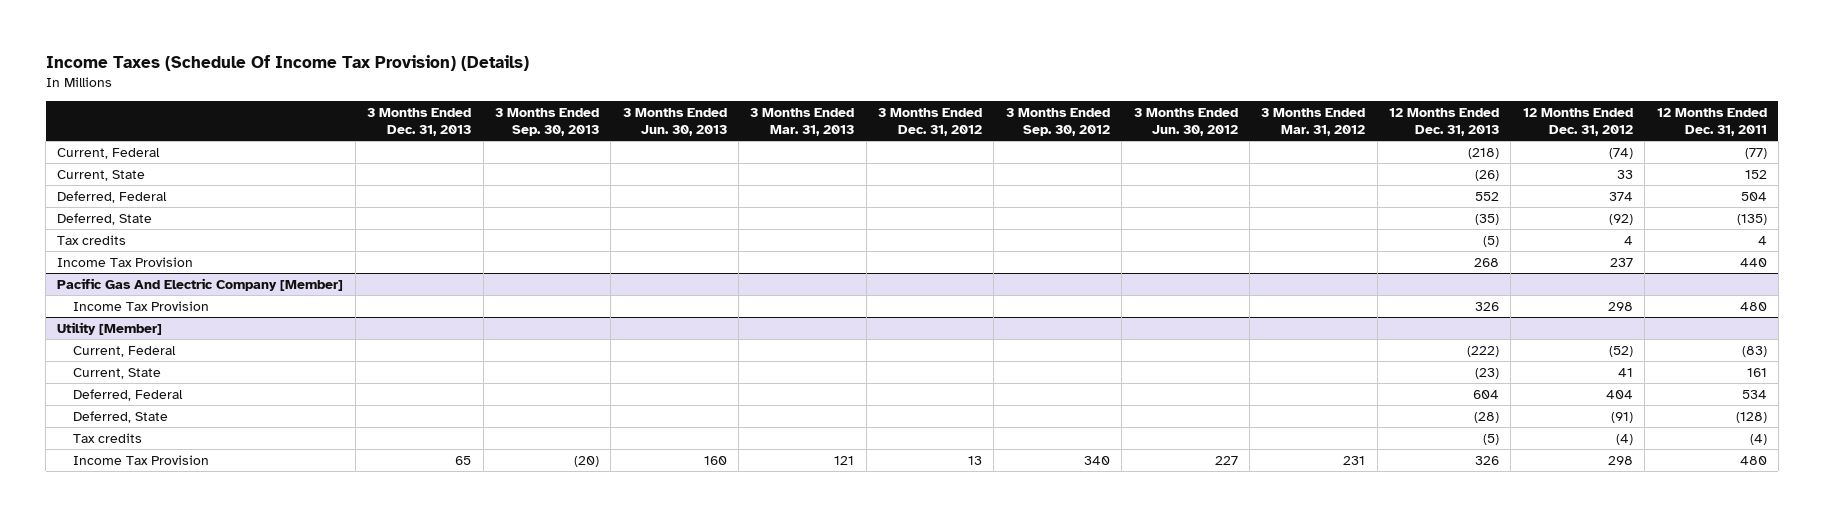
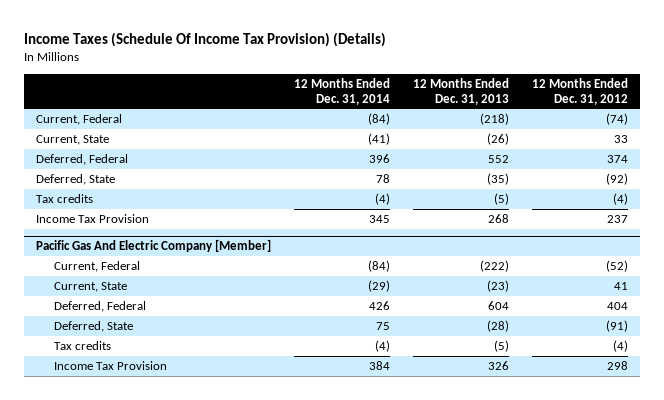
- | 3 Months Ended Dec. 31, 2013 | 3 Months Ended Sep. 30, 2013 | 3 Months Ended Jun. 30, 2013 | 3 Months Ended Mar. 31, 2013 | 3 Months Ended Dec. 31, 2012 | 3 Months Ended Sep. 30, 2012 | 3 Months Ended Jun. 30, 2012 | 3 Months Ended Mar. 31, 2012 | 12 Months Ended Dec. 31, 2013 | 12 Months Ended Dec. 31, 2012 | 12 Months Ended Dec. 31, 2011
+ | 12 Months Ended Dec. 31, 2014 | 12 Months Ended Dec. 31, 2013 | 12 Months Ended Dec. 31, 2012
- Tax credits | | | | | | | | | (5) | 4 | 4
+ Tax credits | (4) | (5) | (4)
@ Pacific Gas And Electric Company [Member]
- Income Tax Provision | | | | | | | | | 326 | 298 | 480
- Utility [Member]

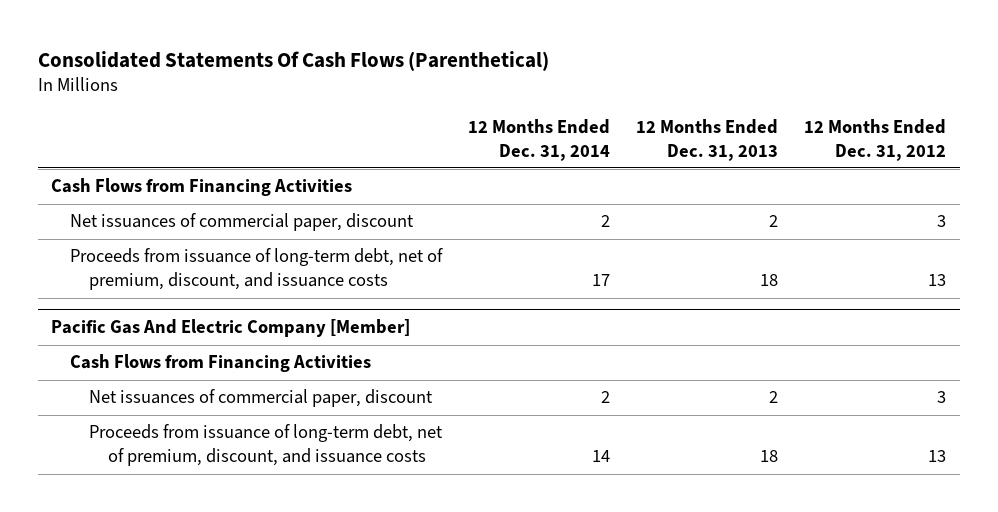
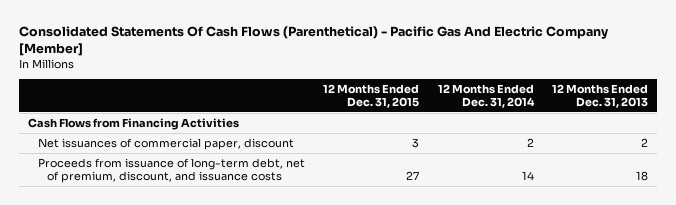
- Consolidated Statements Of Cash Flows (Parenthetical)
+ Consolidated Statements Of Cash Flows (Parenthetical) - Pacific Gas And Electric Company [Member]
- | 12 Months Ended Dec. 31, 2014 | 12 Months Ended Dec. 31, 2013 | 12 Months Ended Dec. 31, 2012
+ | 12 Months Ended Dec. 31, 2015 | 12 Months Ended Dec. 31, 2014 | 12 Months Ended Dec. 31, 2013
- Proceeds from issuance of long-term debt, net of premium, discount, and issuance costs | 17 | 18 | 13
- Pacific Gas And Electric Company [Member]
- Cash Flows from Financing Activities
- Net issuances of commercial paper, discount | 2 | 2 | 3

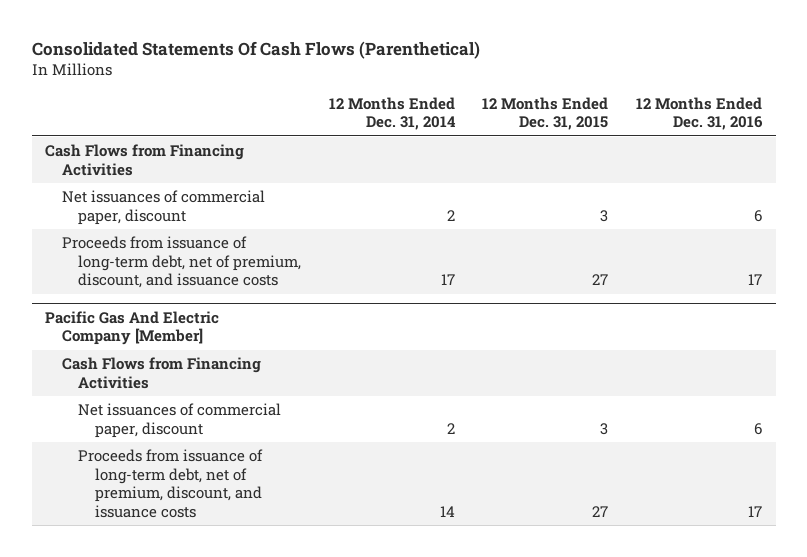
- Consolidated Statements Of Cash Flows (Parenthetical) - Pacific Gas And Electric Company [Member]
+ Consolidated Statements Of Cash Flows (Parenthetical)
- | 12 Months Ended Dec. 31, 2015 | 12 Months Ended Dec. 31, 2014 | 12 Months Ended Dec. 31, 2013
+ | 12 Months Ended Dec. 31, 2014 | 12 Months Ended Dec. 31, 2015 | 12 Months Ended Dec. 31, 2016
+ Proceeds from issuance of long-term debt, net of premium, discount, and issuance costs | 17 | 27 | 17
+ Pacific Gas And Electric Company [Member]
+ Cash Flows from Financing Activities
+ Net issuances of commercial paper, discount | 2 | 3 | 6

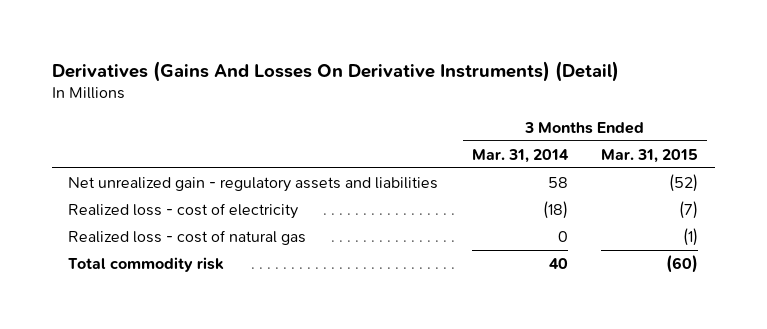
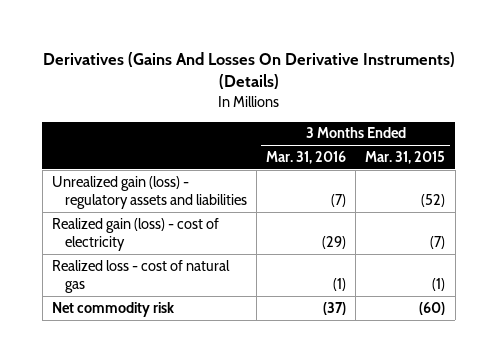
- Derivatives (Gains And Losses On Derivative Instruments) (Detail)
+ Derivatives (Gains And Losses On Derivative Instruments) (Details)
- | 3 Months Ended Mar. 31, 2014 | 3 Months Ended Mar. 31, 2015
+ | 3 Months Ended Mar. 31, 2016 | 3 Months Ended Mar. 31, 2015
- Net unrealized gain - regulatory assets and liabilities | 58 | (52)
- Realized loss - cost of electricity | (18) | (7)
+ Unrealized gain (loss) - regulatory assets and liabilities | (7) | (52)
+ Realized gain (loss) - cost of electricity | (29) | (7)
- Total commodity risk | 40 | (60)
+ Net commodity risk | (37) | (60)

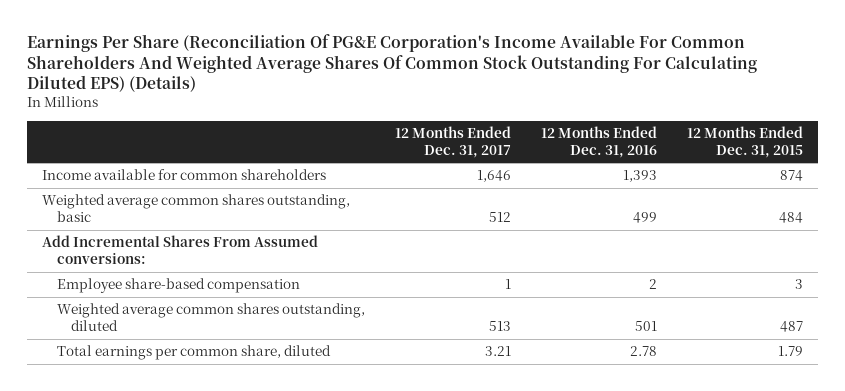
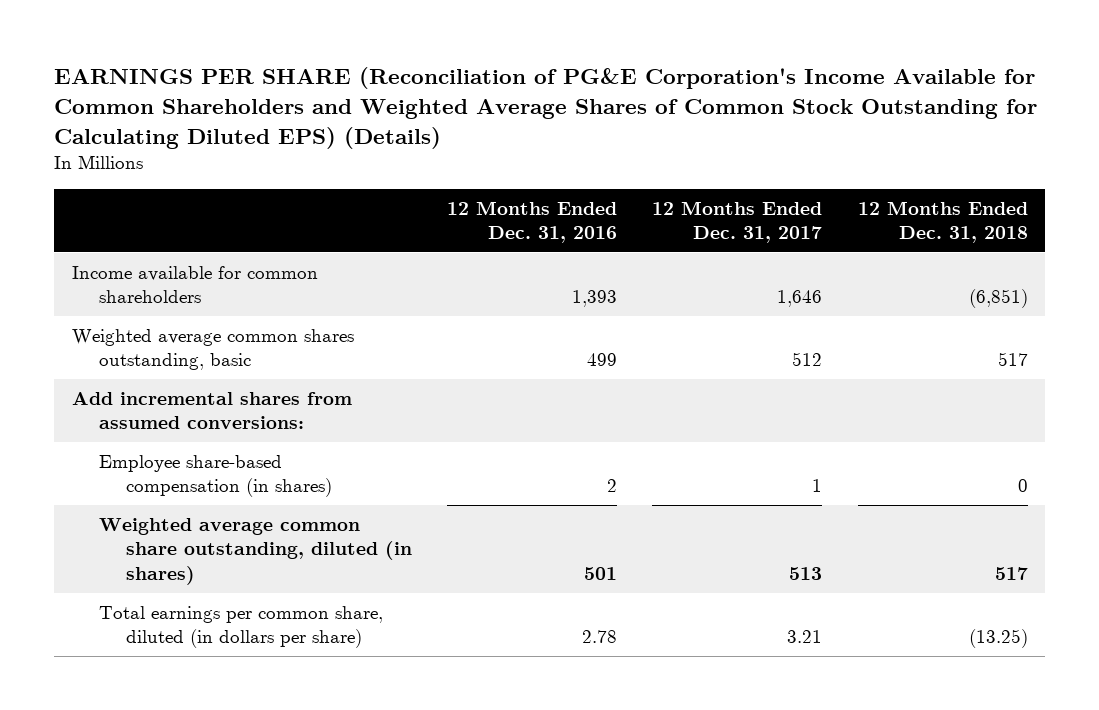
- Earnings Per Share (Reconciliation Of PG&E Corporation's Income Available For Common Shareholders And Weighted Average Shares Of Common Stock Outstanding For Calculating Diluted EPS) (Details)
+ EARNINGS PER SHARE (Reconciliation of PG&E Corporation's Income Available for Common Shareholders and Weighted Average Shares of Common Stock Outstanding for Calculating Diluted EPS) (Details)
- | 12 Months Ended Dec. 31, 2017 | 12 Months Ended Dec. 31, 2016 | 12 Months Ended Dec. 31, 2015
+ | 12 Months Ended Dec. 31, 2016 | 12 Months Ended Dec. 31, 2017 | 12 Months Ended Dec. 31, 2018
- Add Incremental Shares From Assumed conversions:
- Employee share-based compensation | 1 | 2 | 3
- Weighted average common shares outstanding, diluted | 513 | 501 | 487
- Total earnings per common share, diluted | 3.21 | 2.78 | 1.79
+ Add incremental shares from assumed conversions:
+ Employee share-based compensation (in shares) | 2 | 1 | 0
+ Weighted average common share outstanding, diluted (in shares) | 501 | 513 | 517
+ Total earnings per common share, diluted (in dollars per share) | 2.78 | 3.21 | (13.25)

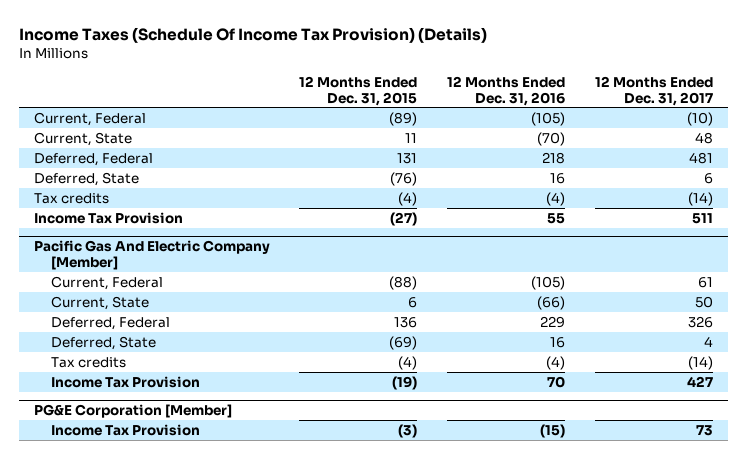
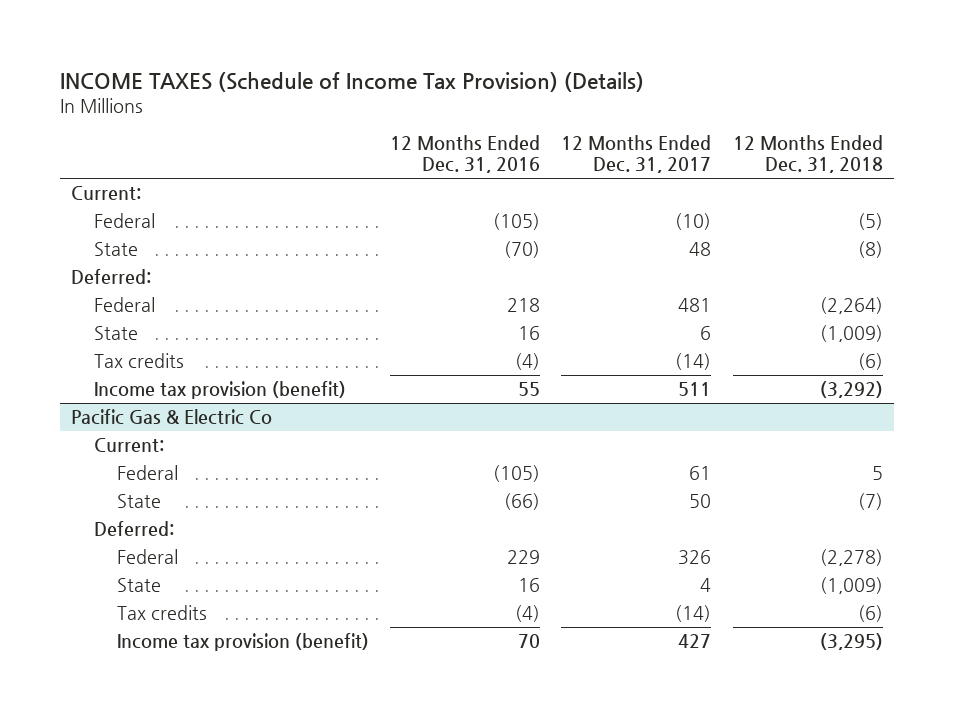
- Income Taxes (Schedule Of Income Tax Provision) (Details)
+ INCOME TAXES (Schedule of Income Tax Provision) (Details)
- | 12 Months Ended Dec. 31, 2015 | 12 Months Ended Dec. 31, 2016 | 12 Months Ended Dec. 31, 2017
+ | 12 Months Ended Dec. 31, 2016 | 12 Months Ended Dec. 31, 2017 | 12 Months Ended Dec. 31, 2018
- Current, Federal | (89) | (105) | (10)
- Current, State | 11 | (70) | 48
- Deferred, Federal | 131 | 218 | 481
- Deferred, State | (76) | 16 | 6
+ Current:
+ Federal | (105) | (10) | (5)
+ State | (70) | 48 | (8)
+ Deferred:
+ Federal | 218 | 481 | (2,264)
+ State | 16 | 6 | (1,009)
- Income Tax Provision | (27) | 55 | 511
- Pacific Gas And Electric Company [Member]
- Current, Federal | (88) | (105) | 61
- Current, State | 6 | (66) | 50
- Deferred, Federal | 136 | 229 | 326
- Deferred, State | (69) | 16 | 4
+ Income tax provision (benefit) | 55 | 511 | (3,292)
+ Pacific Gas & Electric Co
+ Current:
+ Federal | (105) | 61 | 5
+ State | (66) | 50 | (7)
+ Deferred:
+ Federal | 229 | 326 | (2,278)
+ State | 16 | 4 | (1,009)
- Income Tax Provision | (19) | 70 | 427
- PG&E Corporation [Member]
- Income Tax Provision | (3) | (15) | 73
+ Income tax provision (benefit) | 70 | 427 | (3,295)

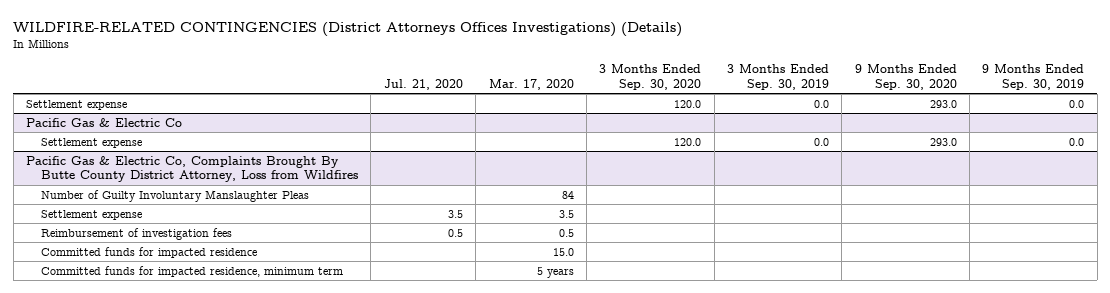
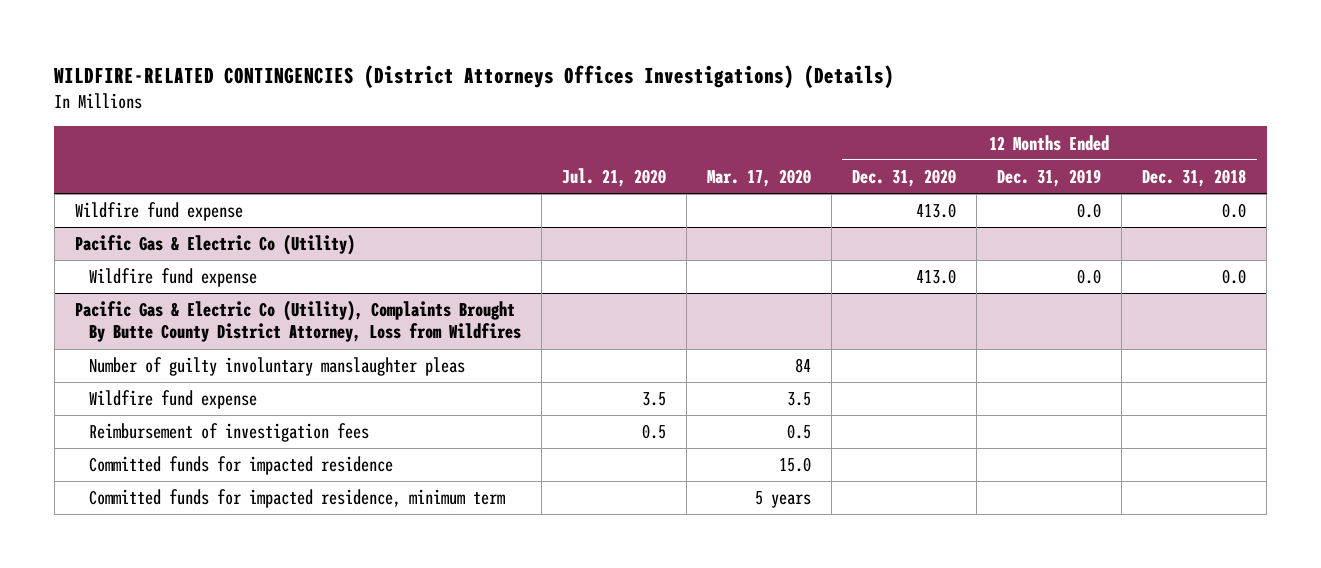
- | Jul. 21, 2020 | Mar. 17, 2020 | 3 Months Ended Sep. 30, 2020 | 3 Months Ended Sep. 30, 2019 | 9 Months Ended Sep. 30, 2020 | 9 Months Ended Sep. 30, 2019
+ | Jul. 21, 2020 | Mar. 17, 2020 | 12 Months Ended Dec. 31, 2020 | 12 Months Ended Dec. 31, 2019 | 12 Months Ended Dec. 31, 2018
- Settlement expense | | | 120.0 | 0.0 | 293.0 | 0.0
- Pacific Gas & Electric Co
- Settlement expense | | | 120.0 | 0.0 | 293.0 | 0.0
- Pacific Gas & Electric Co, Complaints Brought By Butte County District Attorney, Loss from Wildfires
- Number of Guilty Involuntary Manslaughter Pleas | | 84 | | | |
- Settlement expense | 3.5 | 3.5 | | | |
+ Wildfire fund expense | | | 413.0 | 0.0 | 0.0
+ Pacific Gas & Electric Co (Utility)
+ Wildfire fund expense | | | 413.0 | 0.0 | 0.0
+ Pacific Gas & Electric Co (Utility), Complaints Brought By Butte County District Attorney, Loss from Wildfires
+ Number of guilty involuntary manslaughter pleas | | 84 | | |
+ Wildfire fund expense | 3.5 | 3.5 | | |

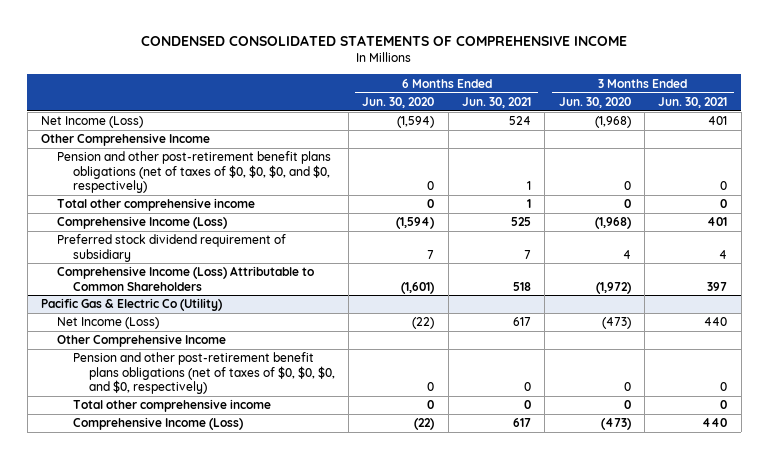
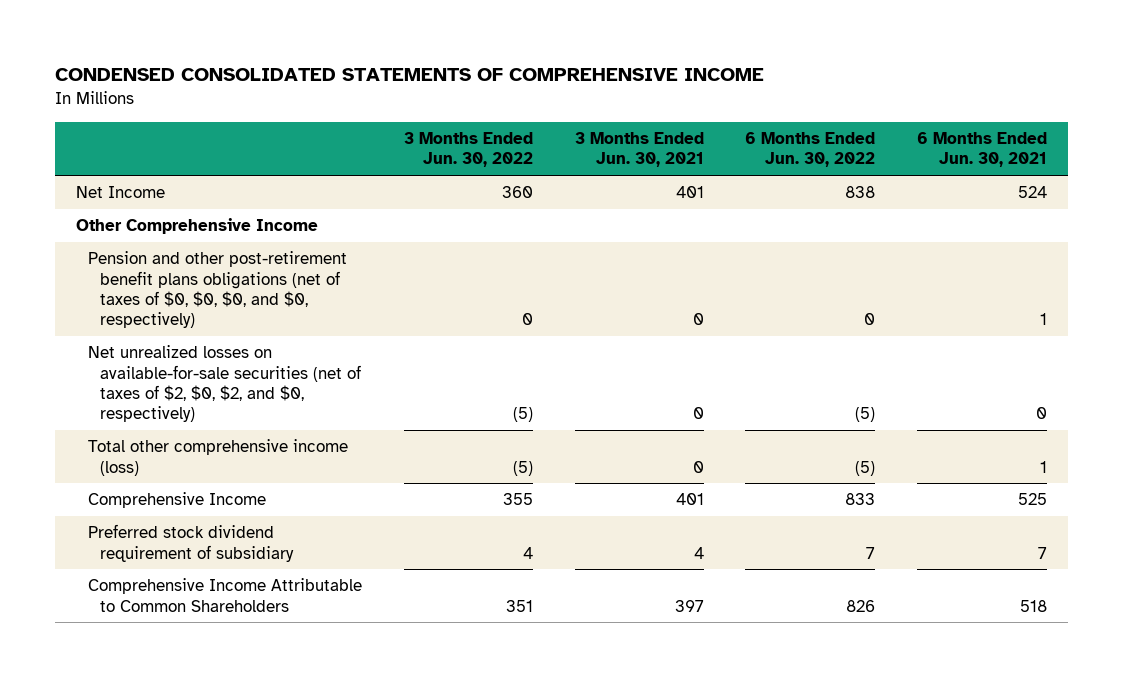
- | 6 Months Ended Jun. 30, 2020 | 6 Months Ended Jun. 30, 2021 | 3 Months Ended Jun. 30, 2020 | 3 Months Ended Jun. 30, 2021
+ | 3 Months Ended Jun. 30, 2022 | 3 Months Ended Jun. 30, 2021 | 6 Months Ended Jun. 30, 2022 | 6 Months Ended Jun. 30, 2021
- Net Income (Loss) | (1,594) | 524 | (1,968) | 401
+ Net Income | 360 | 401 | 838 | 524
- Total other comprehensive income | 0 | 1 | 0 | 0
- Comprehensive Income (Loss) | (1,594) | 525 | (1,968) | 401
+ Net unrealized losses on available-for-sale securities (net of taxes of $2, $0, $2, and $0, respectively) | (5) | 0 | (5) | 0
+ Total other comprehensive income (loss) | (5) | 0 | (5) | 1
+ Comprehensive Income | 355 | 401 | 833 | 525
- Comprehensive Income (Loss) Attributable to Common Shareholders | (1,601) | 518 | (1,972) | 397
- Pacific Gas & Electric Co (Utility)
- Net Income (Loss) | (22) | 617 | (473) | 440
- Other Comprehensive Income
- Pension and other post-retirement benefit plans obligations (net of taxes of $0, $0, $0, and $0, respectively) | 0 | 0 | 0 | 0
- Total other comprehensive income | 0 | 0 | 0 | 0
- Comprehensive Income (Loss) | (22) | 617 | (473) | 440
+ Comprehensive Income Attributable to Common Shareholders | 351 | 397 | 826 | 518

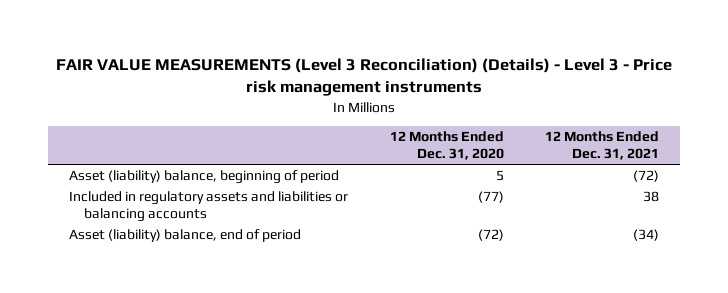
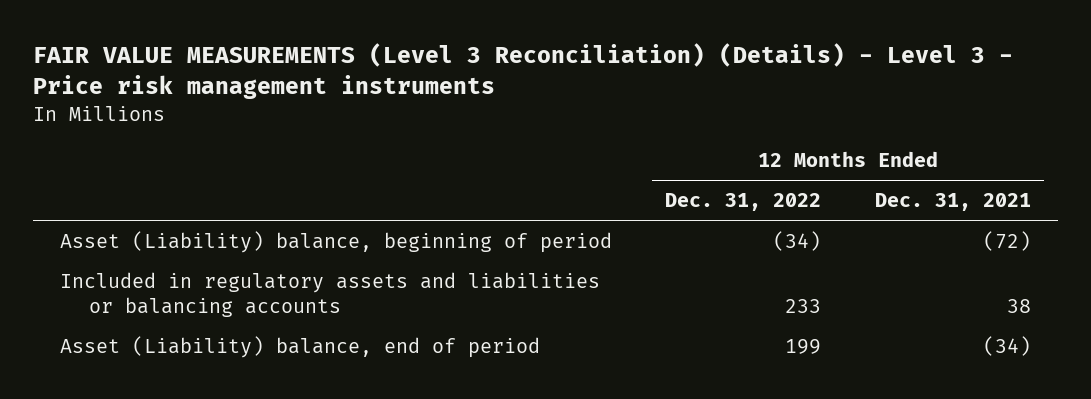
- | 12 Months Ended Dec. 31, 2020 | 12 Months Ended Dec. 31, 2021
+ | 12 Months Ended Dec. 31, 2022 | 12 Months Ended Dec. 31, 2021
- Asset (liability) balance, beginning of period | 5 | (72)
+ Asset (Liability) balance, beginning of period | (34) | (72)
- Asset (liability) balance, end of period | (72) | (34)
+ Asset (Liability) balance, end of period | 199 | (34)

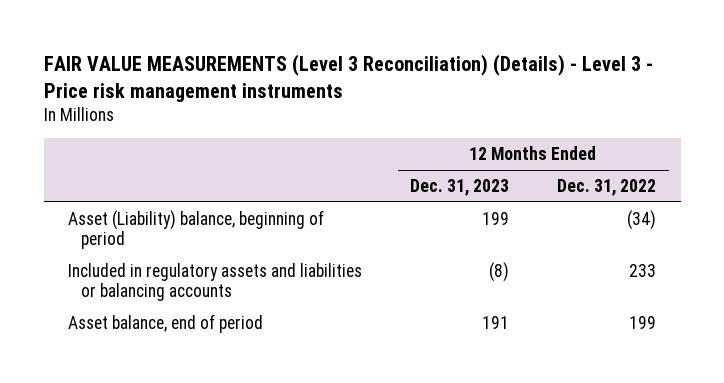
- | 12 Months Ended Dec. 31, 2022 | 12 Months Ended Dec. 31, 2021
+ | 12 Months Ended Dec. 31, 2023 | 12 Months Ended Dec. 31, 2022
- Asset (Liability) balance, end of period | 199 | (34)
+ Asset balance, end of period | 191 | 199

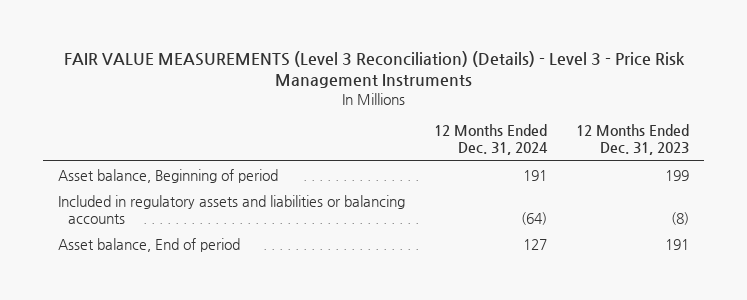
- FAIR VALUE MEASUREMENTS (Level 3 Reconciliation) (Details) - Level 3 - Price risk management instruments
+ FAIR VALUE MEASUREMENTS (Level 3 Reconciliation) (Details) - Level 3 - Price Risk Management Instruments
- | 12 Months Ended Dec. 31, 2023 | 12 Months Ended Dec. 31, 2022
+ | 12 Months Ended Dec. 31, 2024 | 12 Months Ended Dec. 31, 2023
- Asset (Liability) balance, beginning of period | 199 | (34)
+ Asset balance, Beginning of period | 191 | 199
- Asset balance, end of period | 191 | 199
+ Asset balance, End of period | 127 | 191

